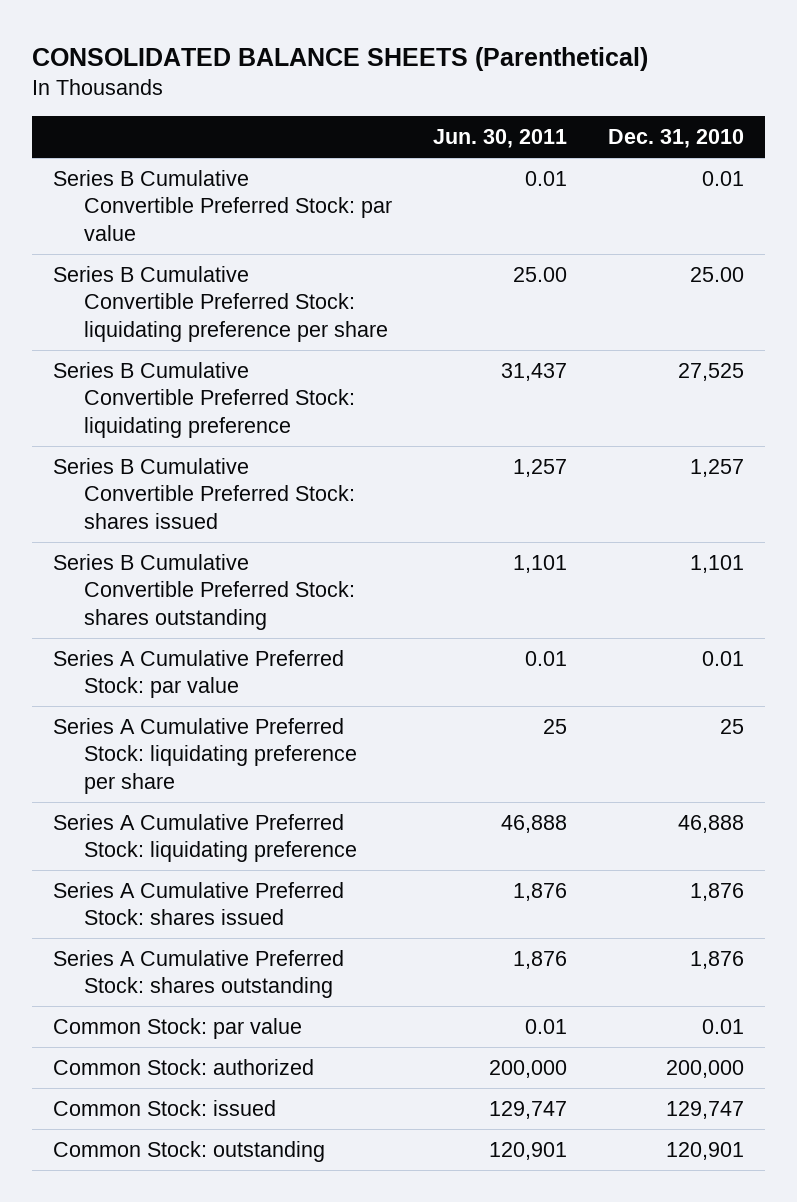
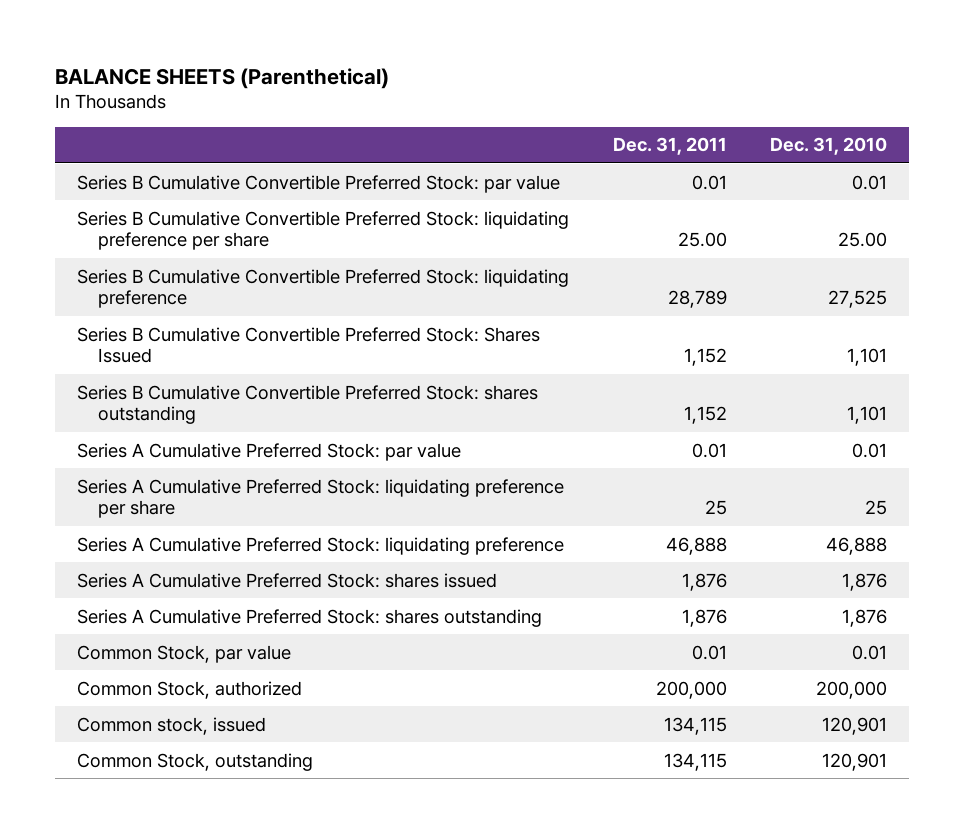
- CONSOLIDATED BALANCE SHEETS (Parenthetical)
+ BALANCE SHEETS (Parenthetical)
- | Jun. 30, 2011 | Dec. 31, 2010
+ | Dec. 31, 2011 | Dec. 31, 2010
- Series B Cumulative Convertible Preferred Stock: shares issued | 1,257 | 1,257
+ Series B Cumulative Convertible Preferred Stock: Shares Issued | 1,152 | 1,101
- Common Stock: par value | 0.01 | 0.01
- Common Stock: authorized | 200,000 | 200,000
- Common Stock: issued | 129,747 | 129,747
- Common Stock: outstanding | 120,901 | 120,901
+ Common Stock, par value | 0.01 | 0.01
+ Common Stock, authorized | 200,000 | 200,000
+ Common stock, issued | 134,115 | 120,901
+ Common Stock, outstanding | 134,115 | 120,901

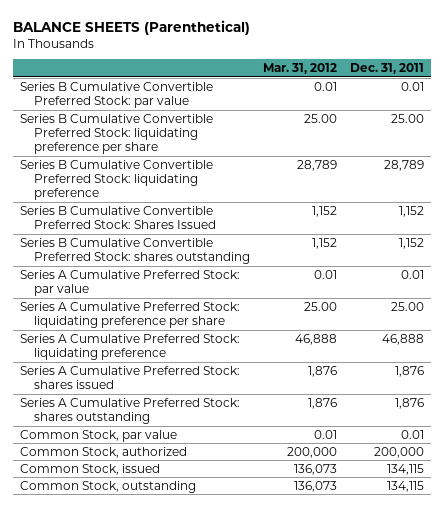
- | Dec. 31, 2011 | Dec. 31, 2010
+ | Mar. 31, 2012 | Dec. 31, 2011
- Series A Cumulative Preferred Stock: liquidating preference per share | 25 | 25
+ Series A Cumulative Preferred Stock: liquidating preference per share | 25.00 | 25.00
- Common stock, issued | 134,115 | 120,901
+ Common Stock, issued | 136,073 | 134,115

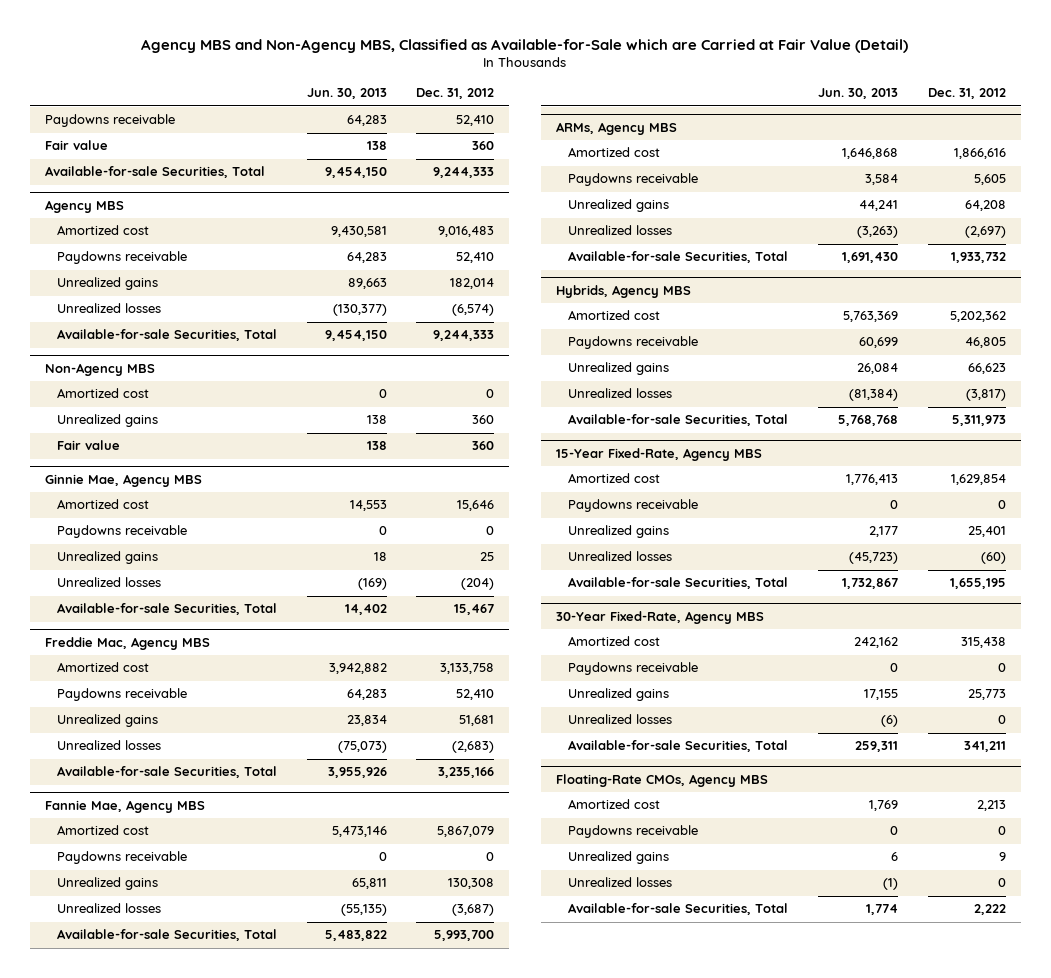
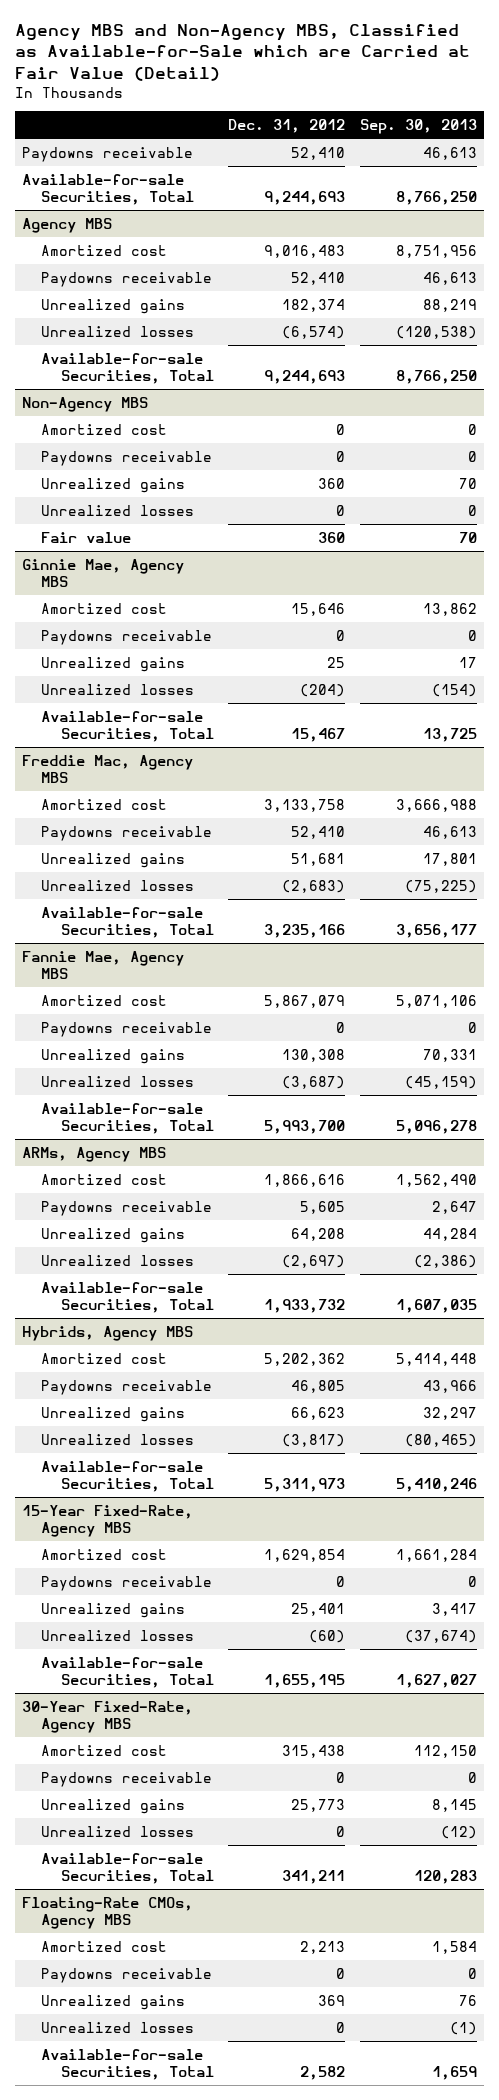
- | Jun. 30, 2013 | Dec. 31, 2012
+ | Dec. 31, 2012 | Sep. 30, 2013
- Fair value | 138 | 360
- Available-for-sale Securities, Total | 9,454,150 | 9,244,333
+ Available-for-sale Securities, Total | 9,244,693 | 8,766,250
@ Agency MBS
- Unrealized gains | 89,663 | 182,014
+ Unrealized gains | 182,374 | 88,219
- Available-for-sale Securities, Total | 9,454,150 | 9,244,333
+ Available-for-sale Securities, Total | 9,244,693 | 8,766,250
@ Non-Agency MBS
+ Paydowns receivable | 0 | 0
+ Unrealized losses | 0 | 0
@ Floating-Rate CMOs, Agency MBS
- Unrealized gains | 6 | 9
+ Unrealized gains | 369 | 76
- Available-for-sale Securities, Total | 1,774 | 2,222
+ Available-for-sale Securities, Total | 2,582 | 1,659

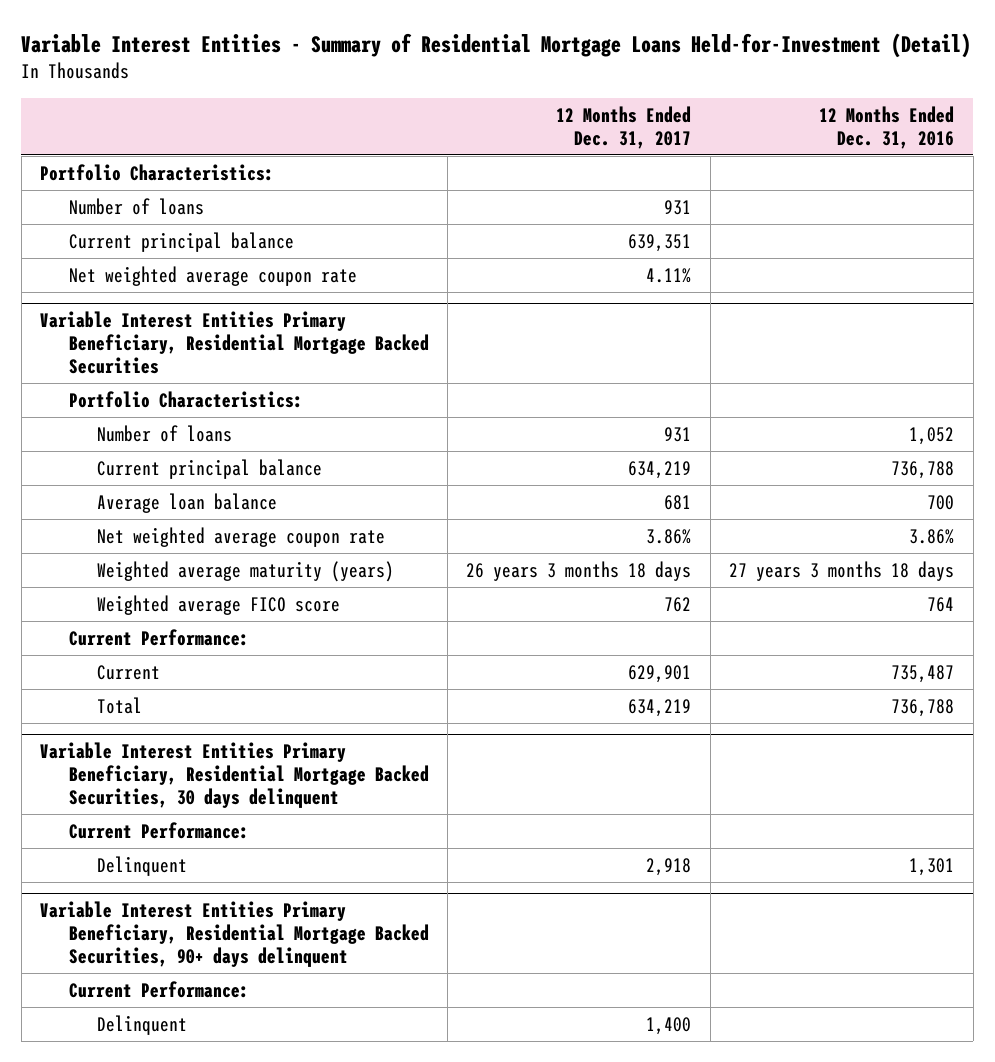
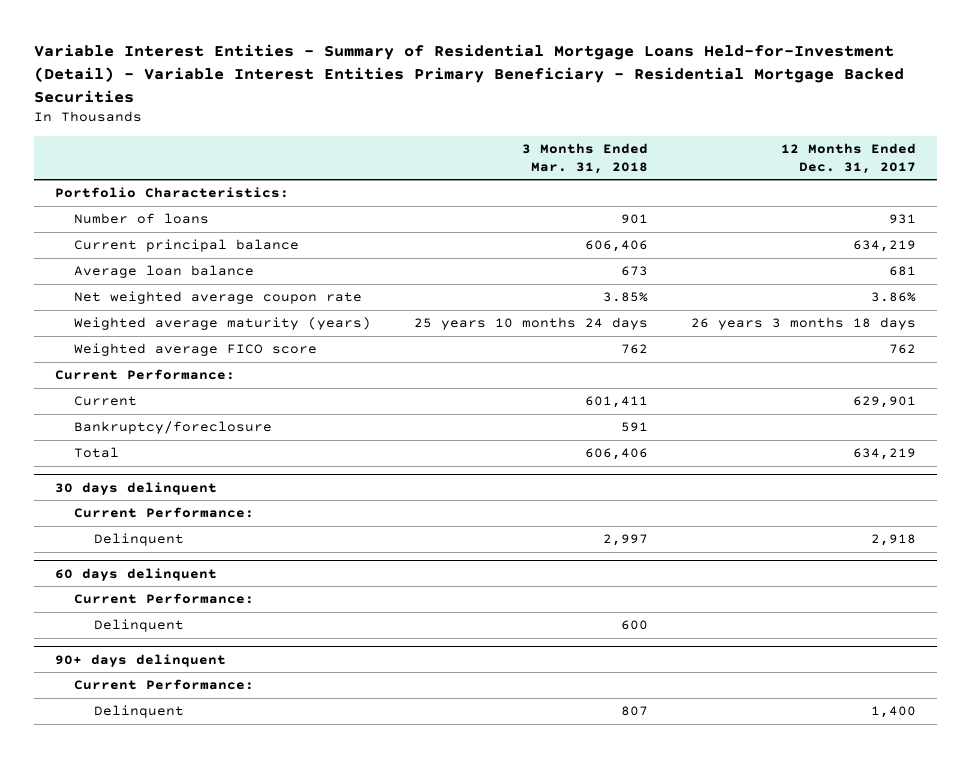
- Variable Interest Entities - Summary of Residential Mortgage Loans Held-for-Investment (Detail)
+ Variable Interest Entities - Summary of Residential Mortgage Loans Held-for-Investment (Detail) - Variable Interest Entities Primary Beneficiary - Residential Mortgage Backed Securities
- | 12 Months Ended Dec. 31, 2017 | 12 Months Ended Dec. 31, 2016
+ | 3 Months Ended Mar. 31, 2018 | 12 Months Ended Dec. 31, 2017
- Current principal balance | 639,351 |
- Net weighted average coupon rate | 4.11% |
- Variable Interest Entities Primary Beneficiary, Residential Mortgage Backed Securities
- Portfolio Characteristics:
- Number of loans | 931 | 1,052
+ Bankruptcy/foreclosure | 591 |
- Variable Interest Entities Primary Beneficiary, Residential Mortgage Backed Securities, 30 days delinquent
+ 30 days delinquent
- Variable Interest Entities Primary Beneficiary, Residential Mortgage Backed Securities, 90+ days delinquent
+ 60 days delinquent
+ Delinquent | 600 |
+ 90+ days delinquent
+ Current Performance:

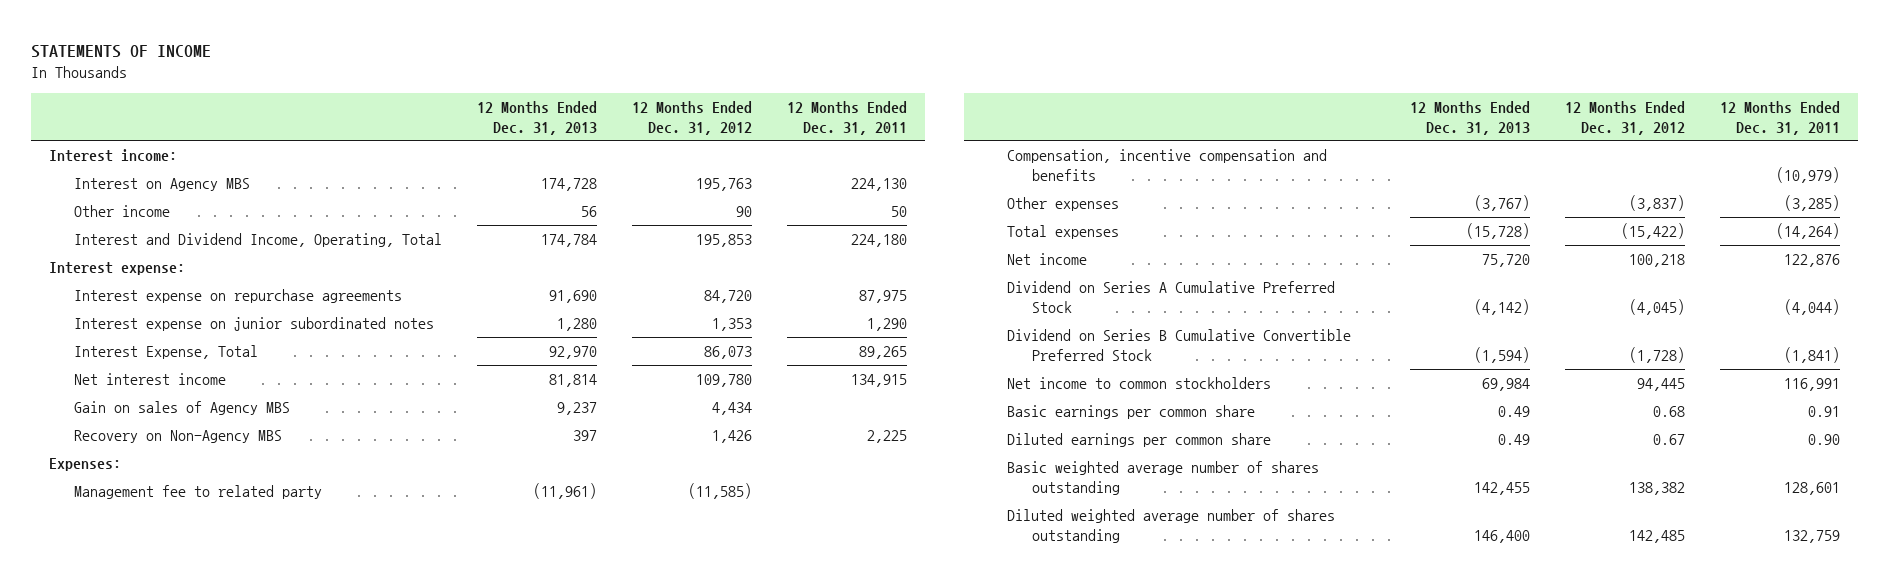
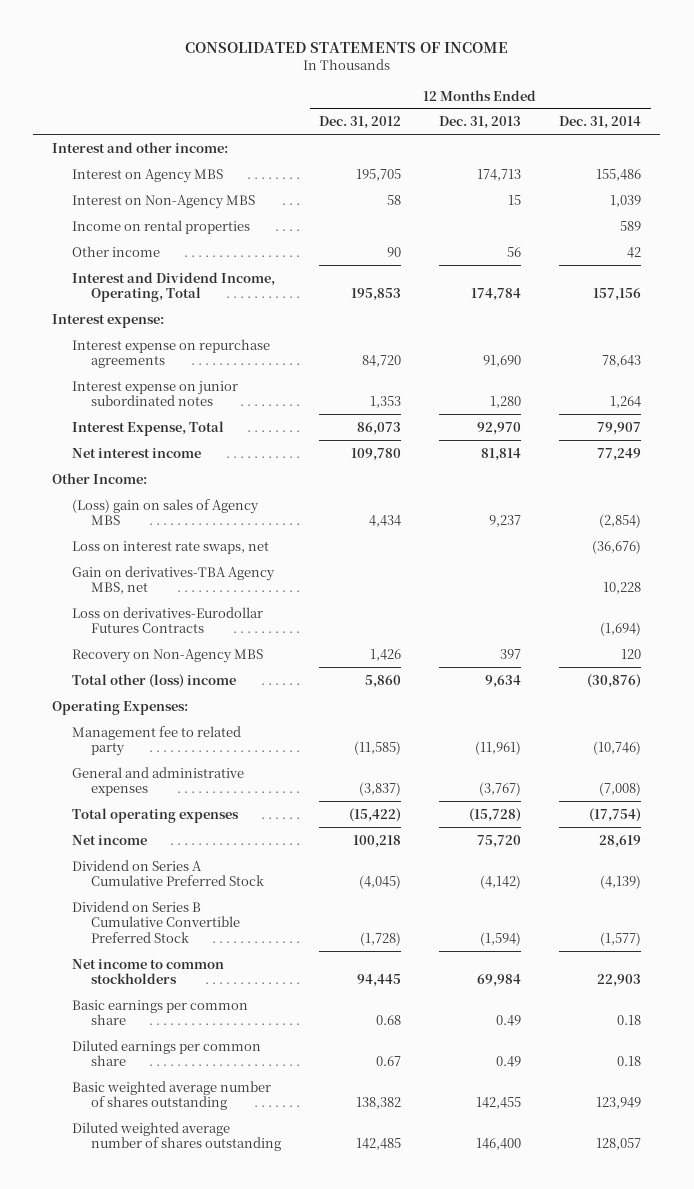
- STATEMENTS OF INCOME
+ CONSOLIDATED STATEMENTS OF INCOME
- | 12 Months Ended Dec. 31, 2013 | 12 Months Ended Dec. 31, 2012 | 12 Months Ended Dec. 31, 2011
+ | 12 Months Ended Dec. 31, 2012 | 12 Months Ended Dec. 31, 2013 | 12 Months Ended Dec. 31, 2014
- Interest income:
- Interest on Agency MBS | 174,728 | 195,763 | 224,130
+ Interest and other income:
+ Interest on Agency MBS | 195,705 | 174,713 | 155,486
+ Interest on Non-Agency MBS | 58 | 15 | 1,039
+ Income on rental properties | | | 589
- Gain on sales of Agency MBS | 9,237 | 4,434 |
+ Other Income:
+ (Loss) gain on sales of Agency MBS | 4,434 | 9,237 | (2,854)
+ Loss on interest rate swaps, net | | | (36,676)
+ Gain on derivatives-TBA Agency MBS, net | | | 10,228
+ Loss on derivatives-Eurodollar Futures Contracts | | | (1,694)
- Expenses:
+ Total other (loss) income | 5,860 | 9,634 | (30,876)
+ Operating Expenses:
- Compensation, incentive compensation and benefits | | | (10,979)
- Other expenses | (3,767) | (3,837) | (3,285)
- Total expenses | (15,728) | (15,422) | (14,264)
+ General and administrative expenses | (3,837) | (3,767) | (7,008)
+ Total operating expenses | (15,422) | (15,728) | (17,754)

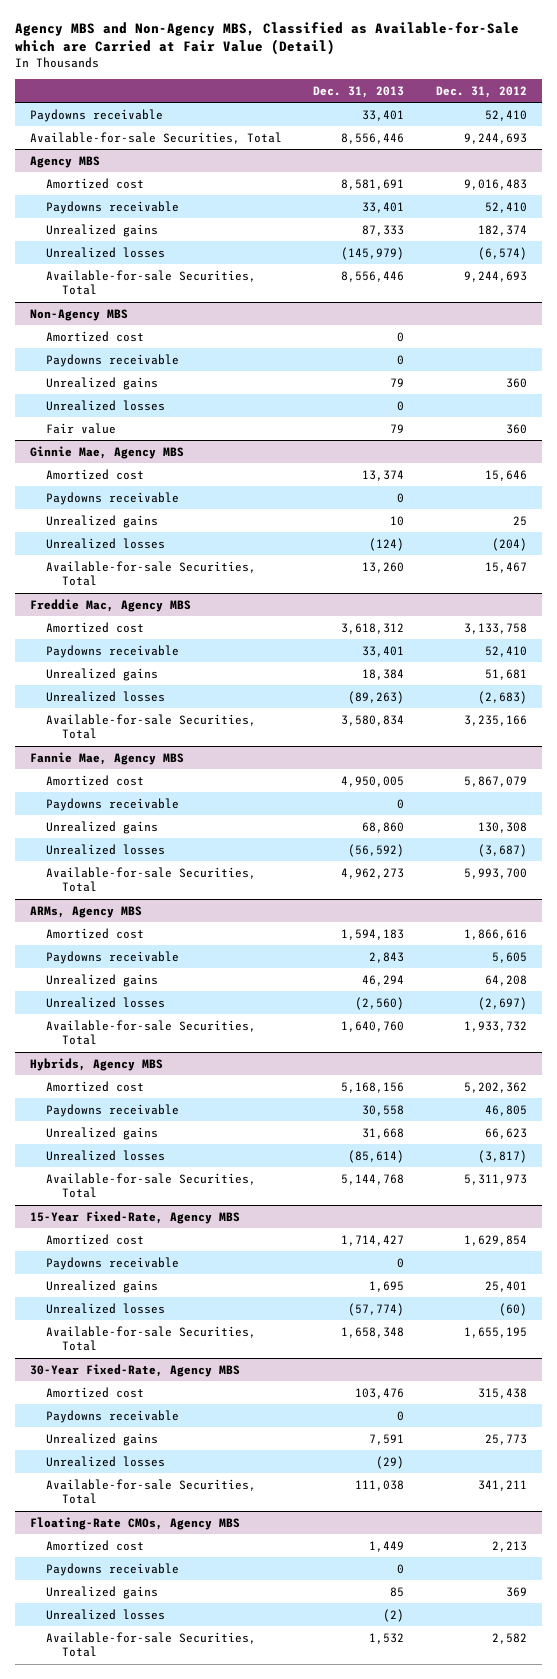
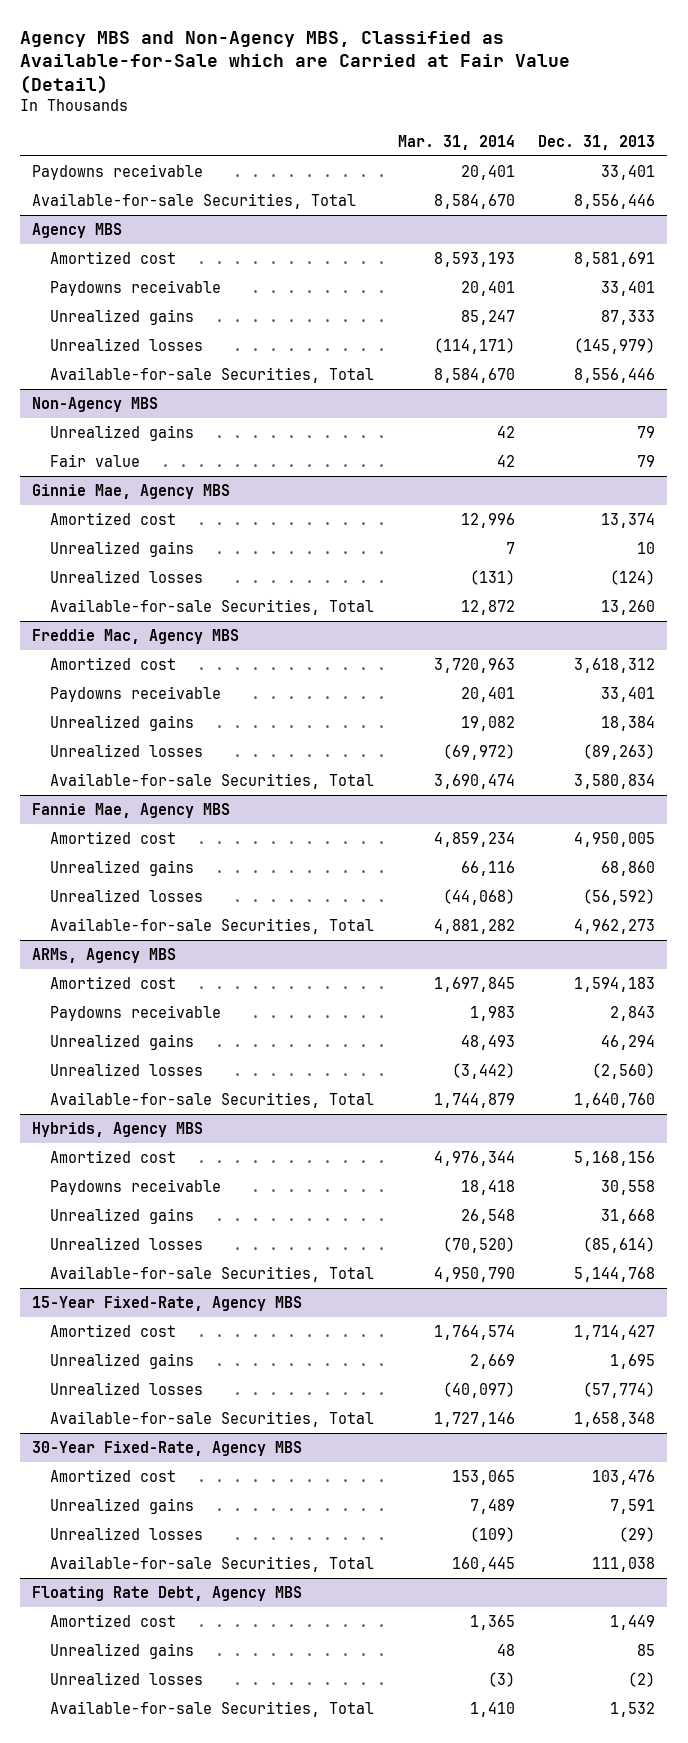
- | Dec. 31, 2013 | Dec. 31, 2012
+ | Mar. 31, 2014 | Dec. 31, 2013
@ Non-Agency MBS
- Amortized cost | 0 |
- Paydowns receivable | 0 |
- Unrealized losses | 0 |
@ Ginnie Mae, Agency MBS
- Paydowns receivable | 0 |
@ Fannie Mae, Agency MBS
- Paydowns receivable | 0 |
@ 15-Year Fixed-Rate, Agency MBS
- Paydowns receivable | 0 |
@ 30-Year Fixed-Rate, Agency MBS
- Paydowns receivable | 0 |
- Floating-Rate CMOs, Agency MBS
+ Floating Rate Debt, Agency MBS
- Paydowns receivable | 0 |

